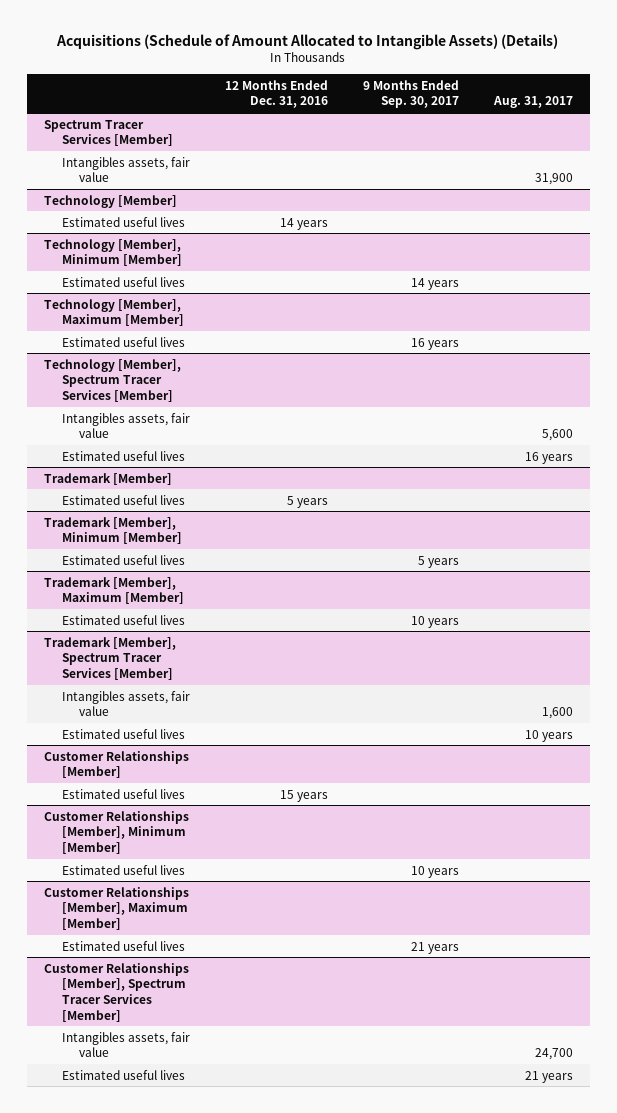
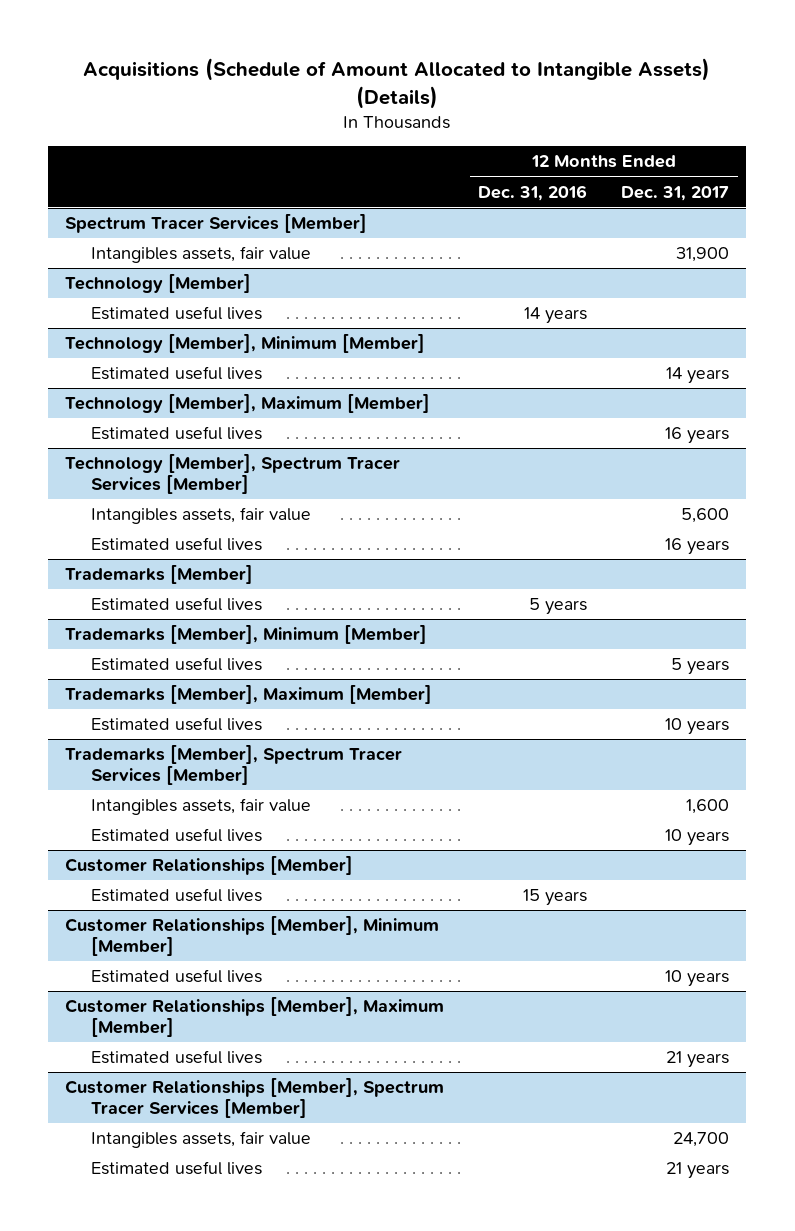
- | 12 Months Ended Dec. 31, 2016 | 9 Months Ended Sep. 30, 2017 | Aug. 31, 2017
+ | 12 Months Ended Dec. 31, 2016 | 12 Months Ended Dec. 31, 2017
- Trademark [Member]
+ Trademarks [Member]
- Trademark [Member], Minimum [Member]
+ Trademarks [Member], Minimum [Member]
- Trademark [Member], Maximum [Member]
+ Trademarks [Member], Maximum [Member]
- Trademark [Member], Spectrum Tracer Services [Member]
+ Trademarks [Member], Spectrum Tracer Services [Member]

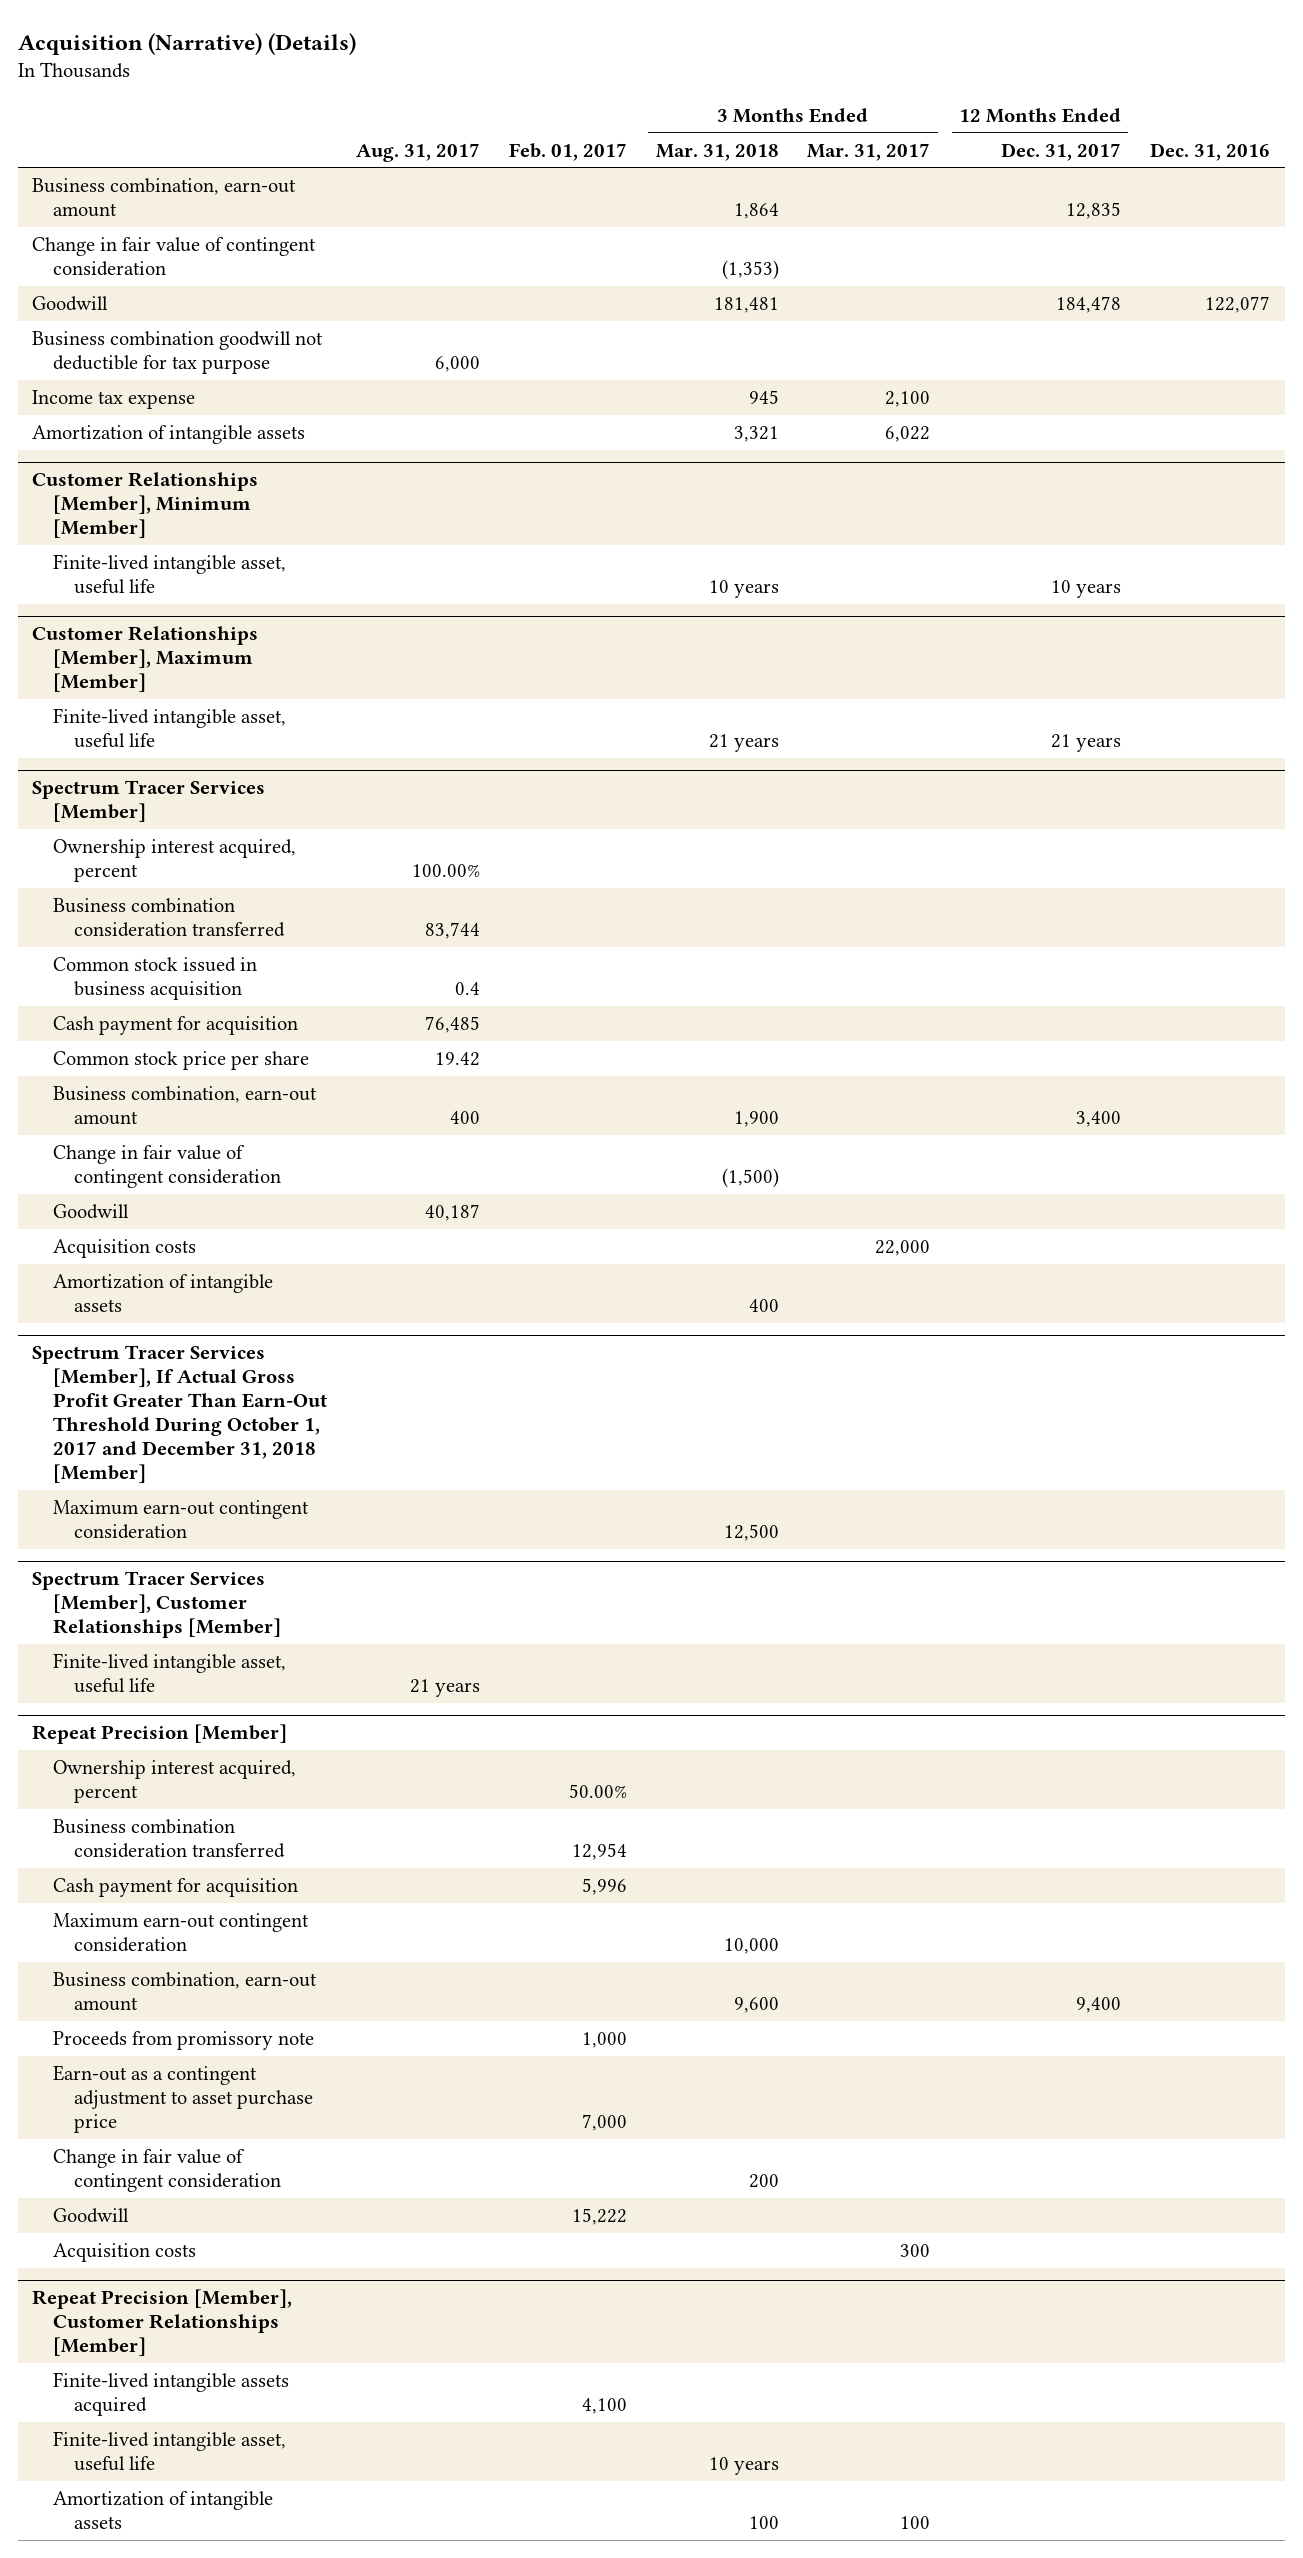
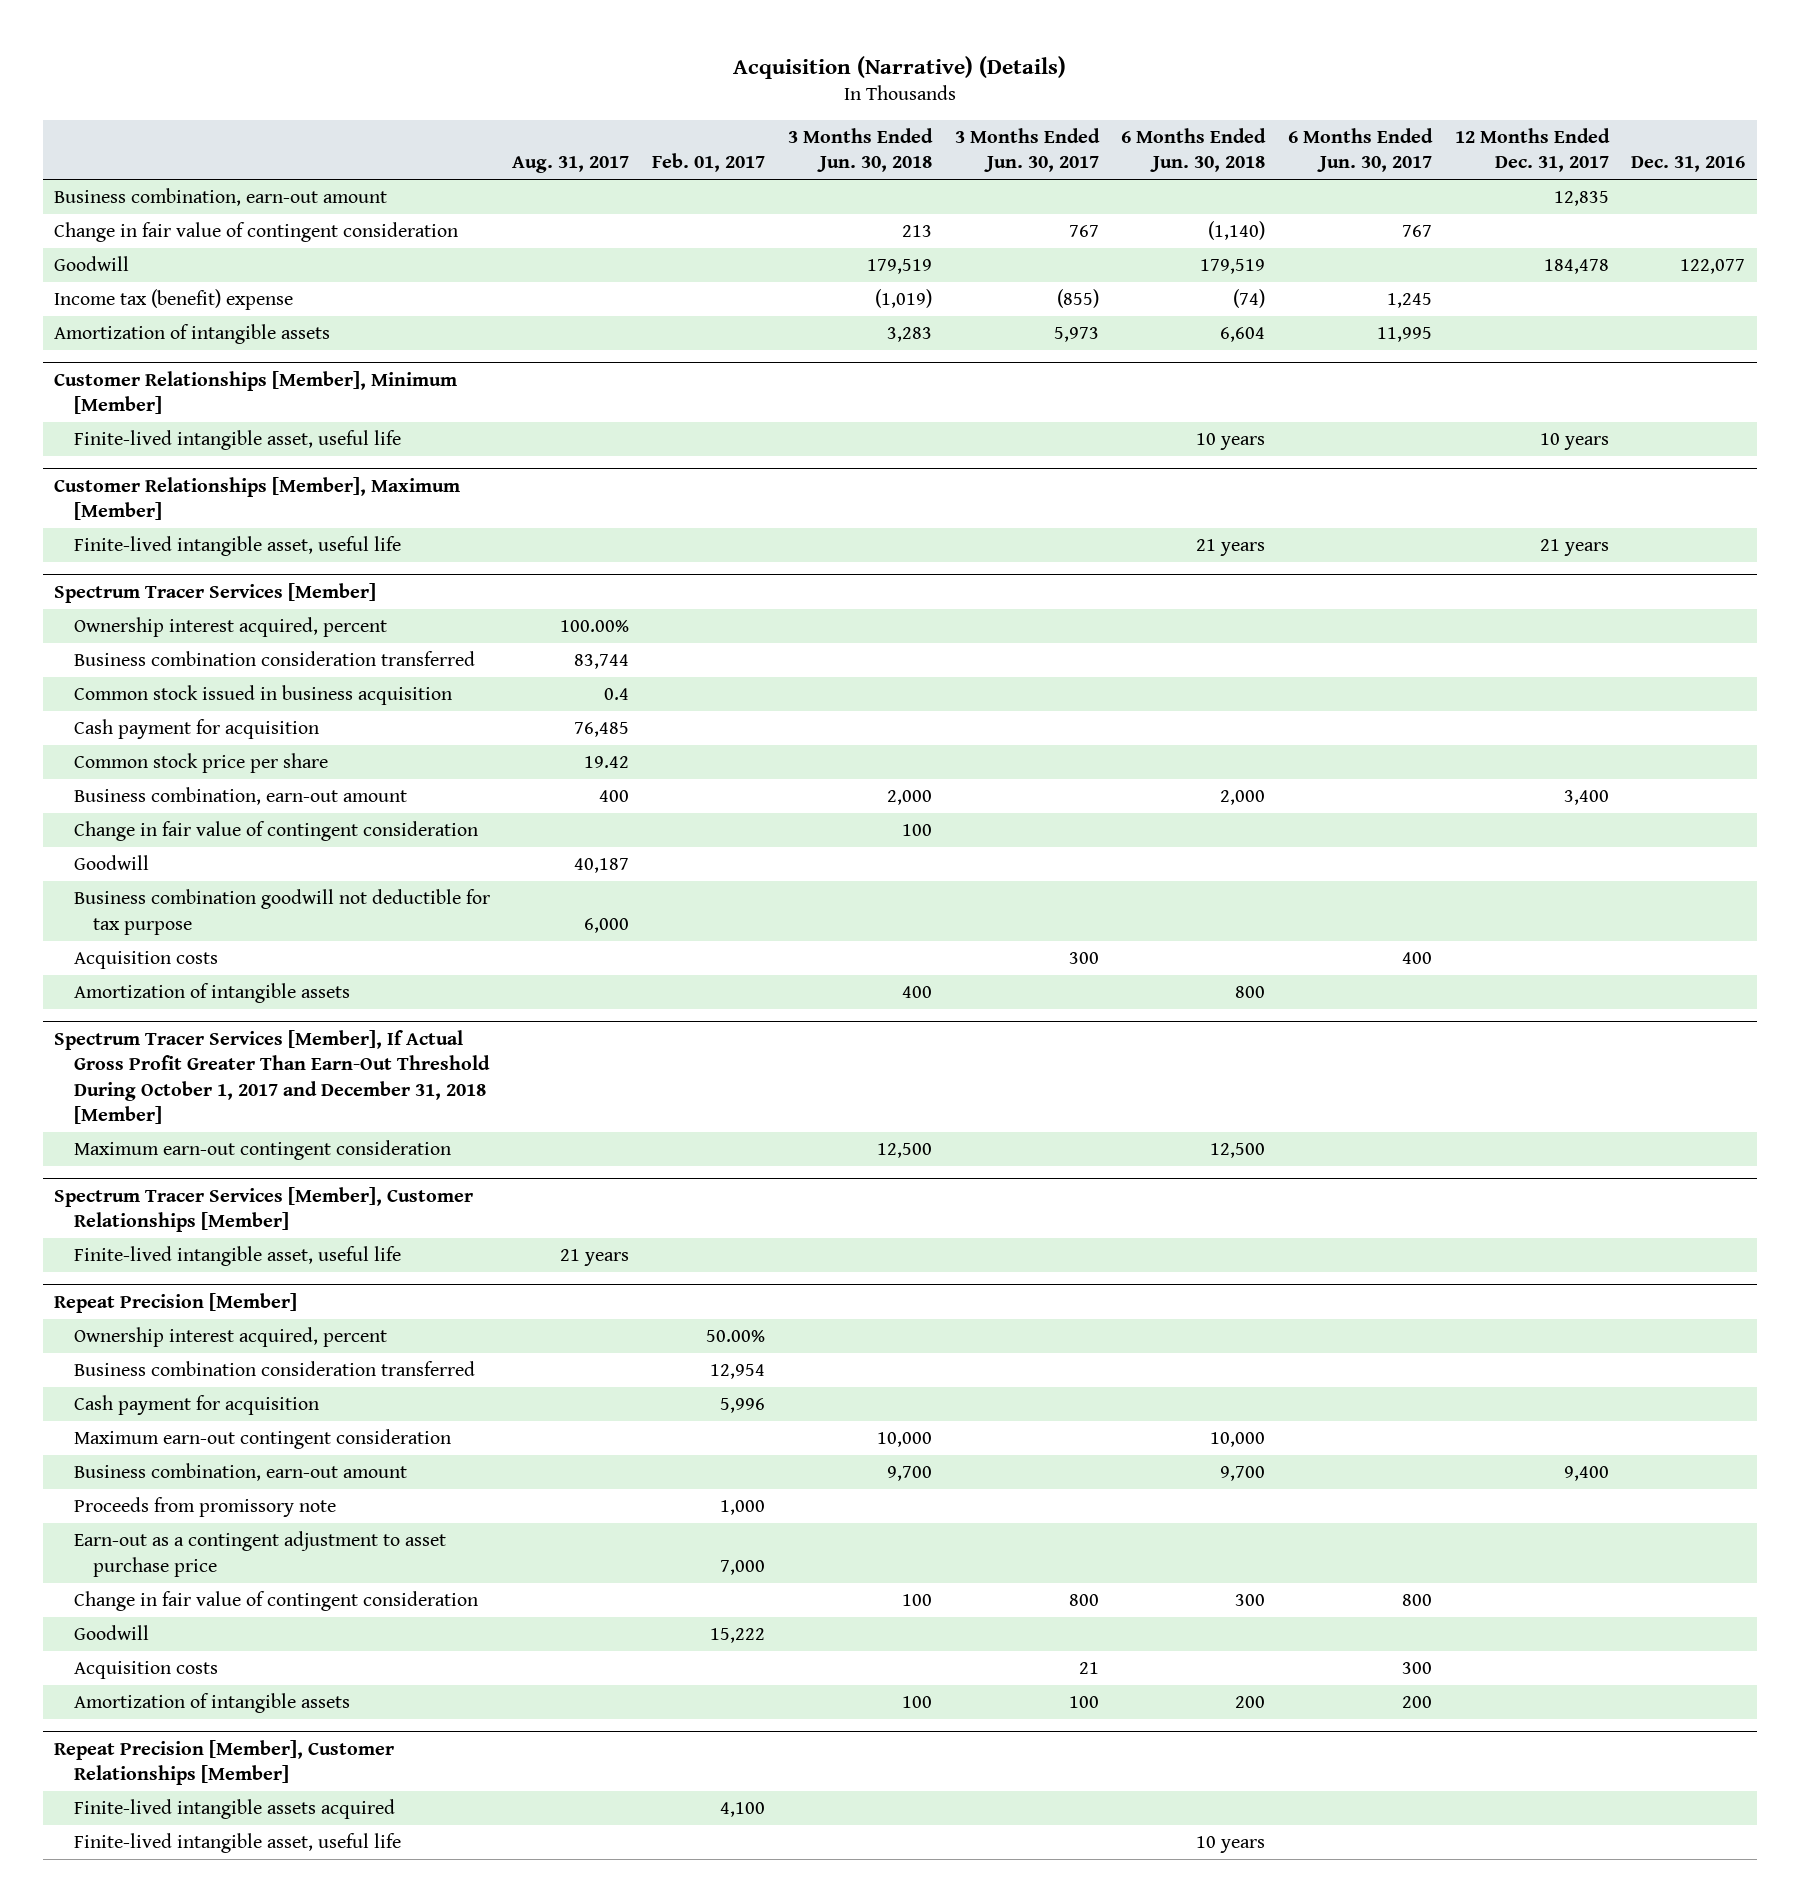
- | Aug. 31, 2017 | Feb. 01, 2017 | 3 Months Ended Mar. 31, 2018 | 3 Months Ended Mar. 31, 2017 | 12 Months Ended Dec. 31, 2017 | Dec. 31, 2016
+ | Aug. 31, 2017 | Feb. 01, 2017 | 3 Months Ended Jun. 30, 2018 | 3 Months Ended Jun. 30, 2017 | 6 Months Ended Jun. 30, 2018 | 6 Months Ended Jun. 30, 2017 | 12 Months Ended Dec. 31, 2017 | Dec. 31, 2016
- Business combination goodwill not deductible for tax purpose | 6,000 | | | | |
- Income tax expense | | | 945 | 2,100 | |
+ Income tax (benefit) expense | | | (1,019) | (855) | (74) | 1,245 | |
@ Spectrum Tracer Services [Member]
+ Business combination goodwill not deductible for tax purpose | 6,000 | | | | | | |
@ Repeat Precision [Member]
+ Amortization of intangible assets | | | 100 | 100 | 200 | 200 | |
@ Repeat Precision [Member], Customer Relationships [Member]
- Amortization of intangible assets | | | 100 | 100 | |

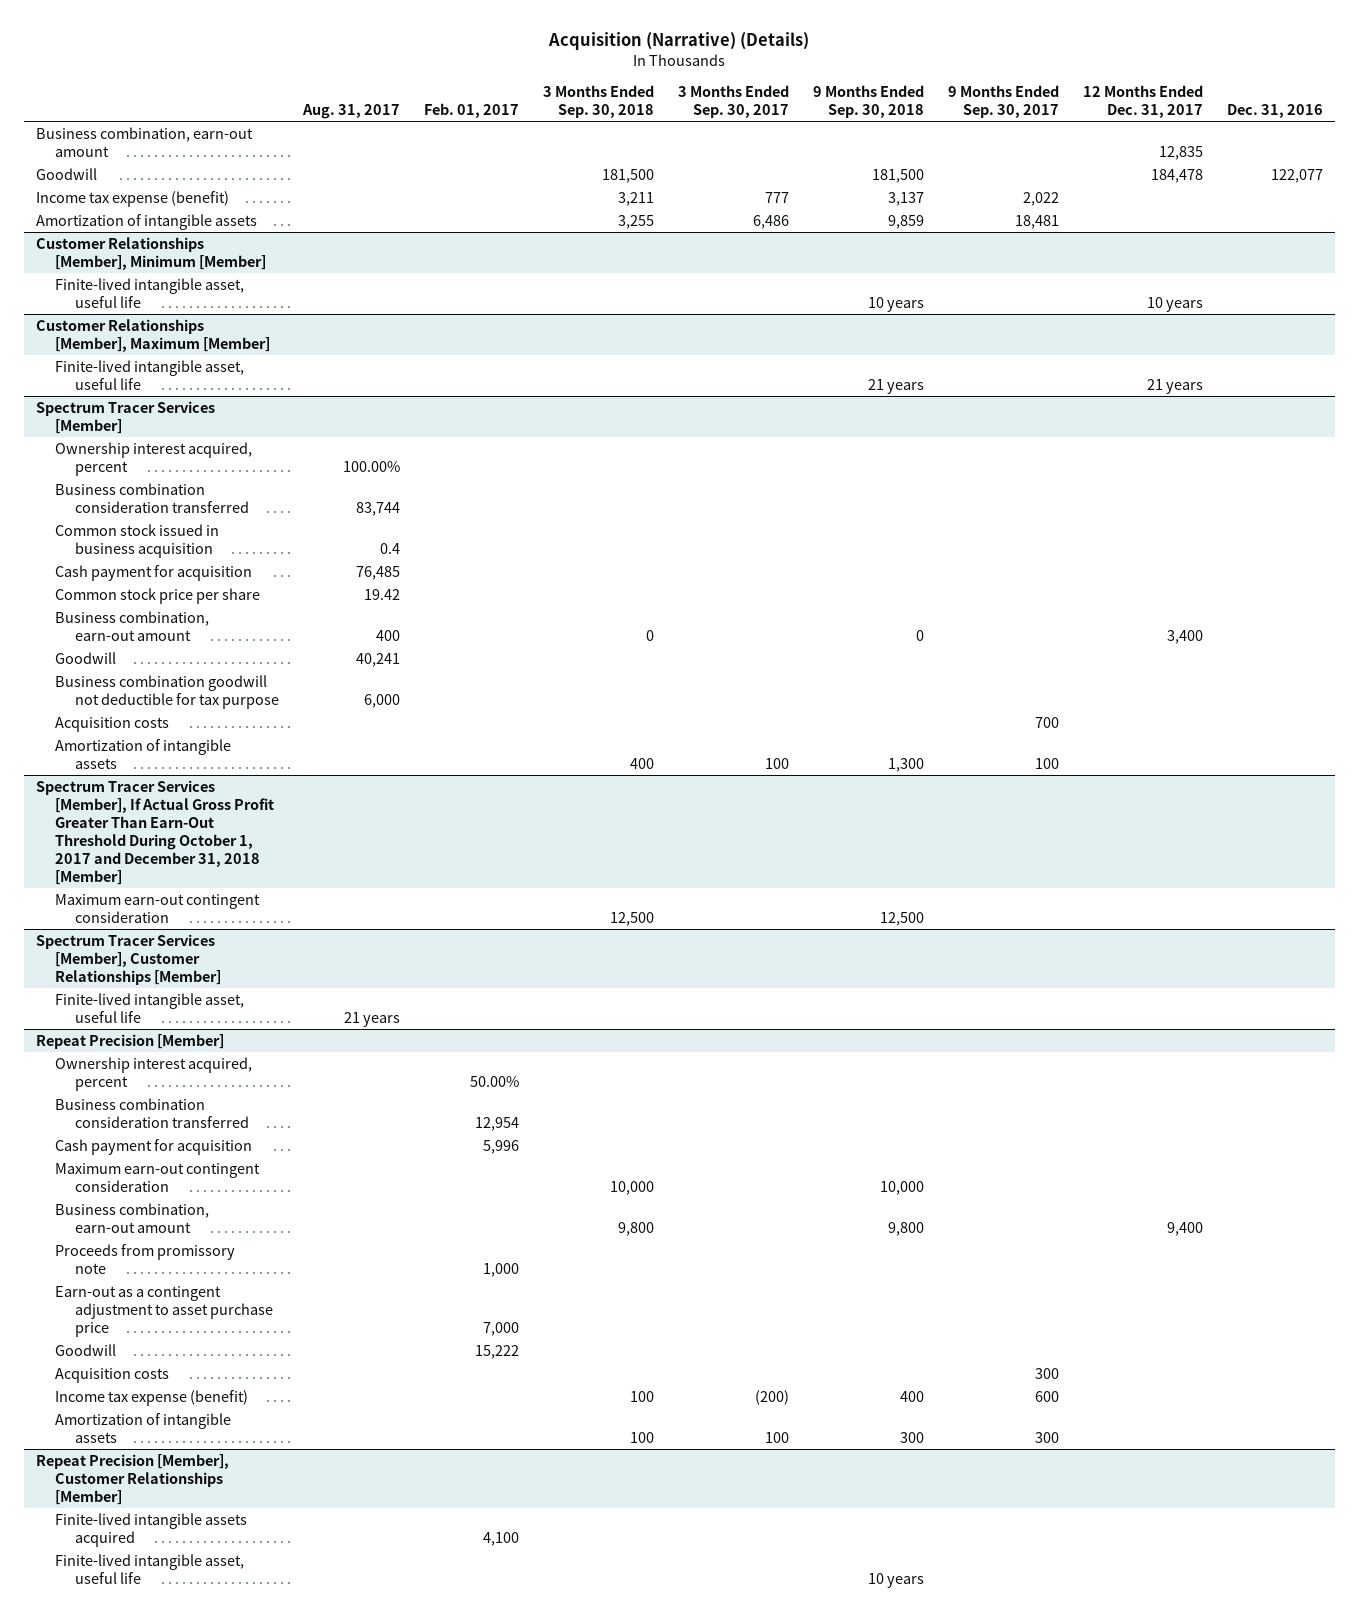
- | Aug. 31, 2017 | Feb. 01, 2017 | 3 Months Ended Jun. 30, 2018 | 3 Months Ended Jun. 30, 2017 | 6 Months Ended Jun. 30, 2018 | 6 Months Ended Jun. 30, 2017 | 12 Months Ended Dec. 31, 2017 | Dec. 31, 2016
+ | Aug. 31, 2017 | Feb. 01, 2017 | 3 Months Ended Sep. 30, 2018 | 3 Months Ended Sep. 30, 2017 | 9 Months Ended Sep. 30, 2018 | 9 Months Ended Sep. 30, 2017 | 12 Months Ended Dec. 31, 2017 | Dec. 31, 2016
- Change in fair value of contingent consideration | | | 213 | 767 | (1,140) | 767 | |
- Income tax (benefit) expense | | | (1,019) | (855) | (74) | 1,245 | |
+ Income tax expense (benefit) | | | 3,211 | 777 | 3,137 | 2,022 | |
@ Spectrum Tracer Services [Member]
- Change in fair value of contingent consideration | | | 100 | | | | |
- Goodwill | 40,187 | | | | | | |
+ Goodwill | 40,241 | | | | | | |
@ Repeat Precision [Member]
- Change in fair value of contingent consideration | | | 100 | 800 | 300 | 800 | |
+ Income tax expense (benefit) | | | 100 | (200) | 400 | 600 | |

